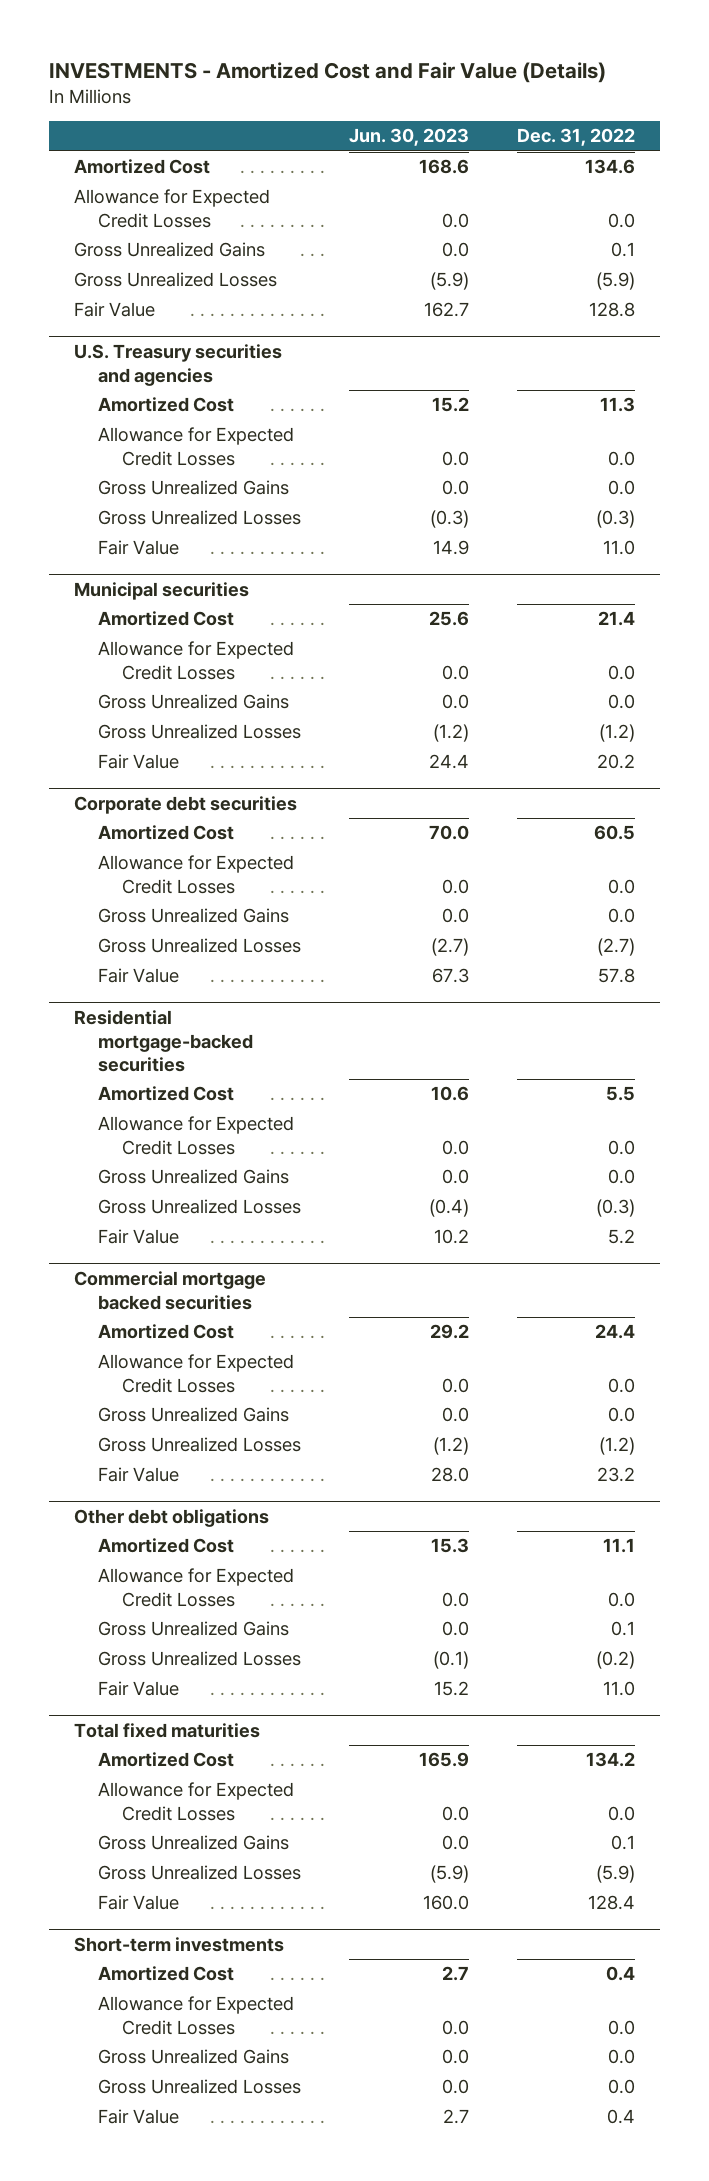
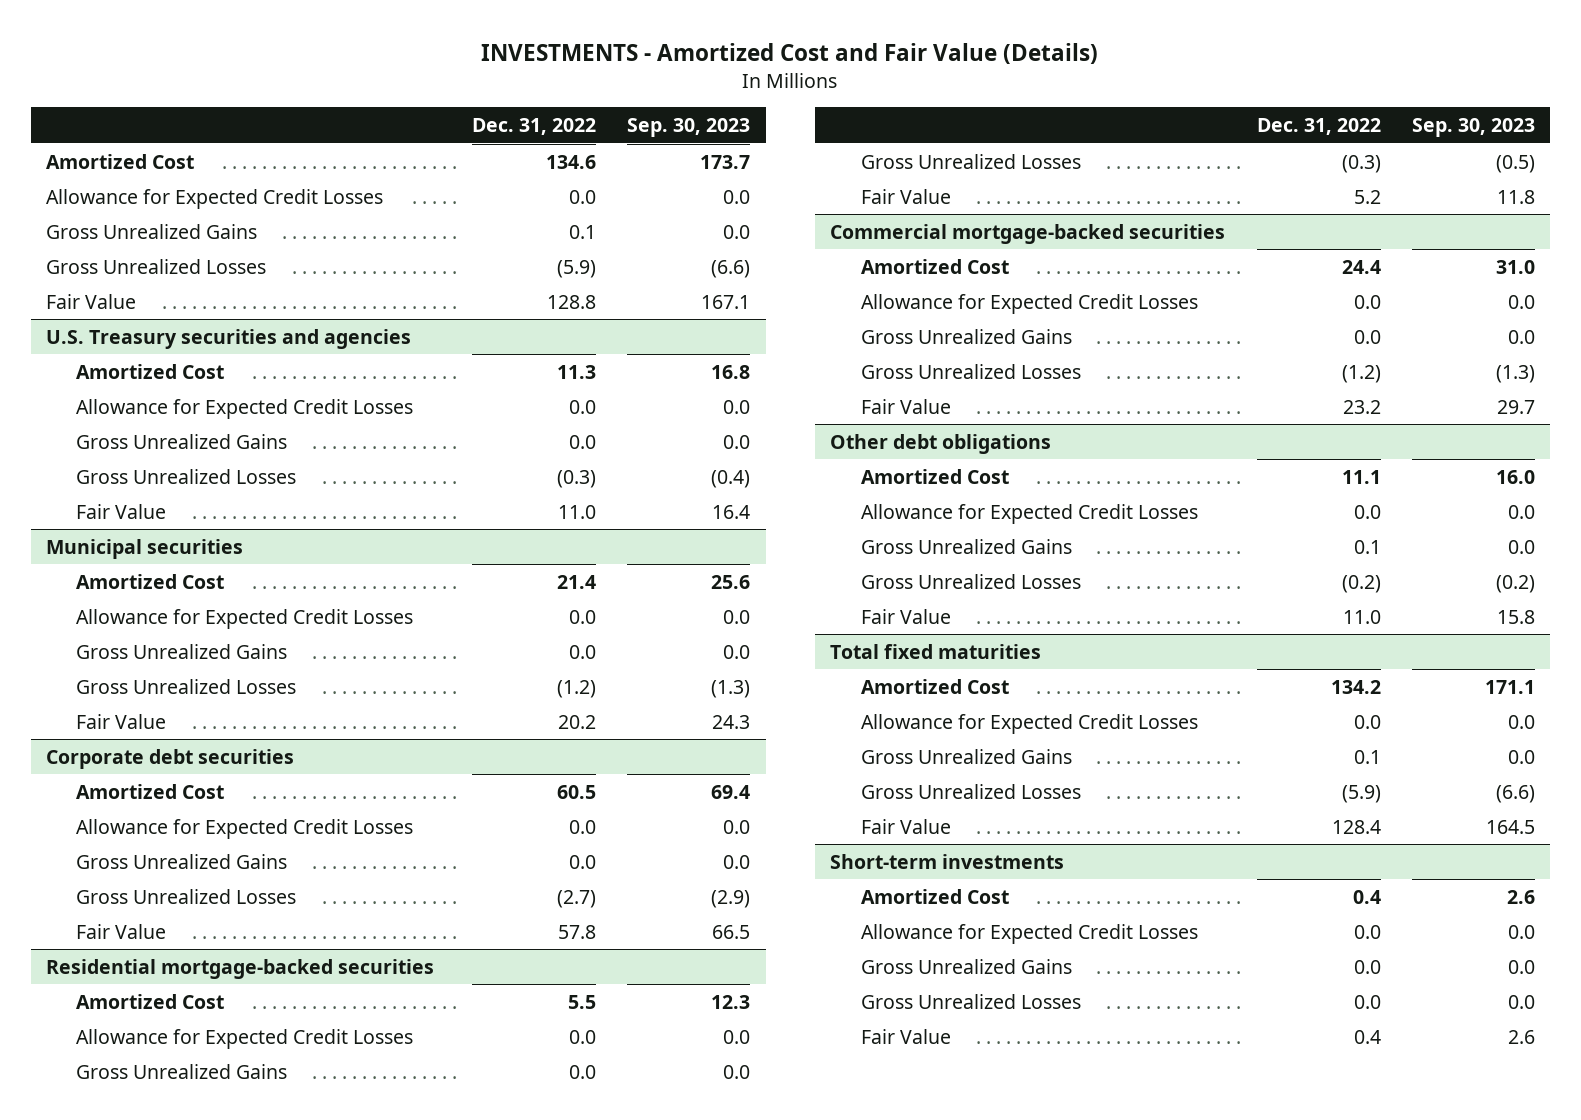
- | Jun. 30, 2023 | Dec. 31, 2022
+ | Dec. 31, 2022 | Sep. 30, 2023
- Commercial mortgage backed securities
+ Commercial mortgage-backed securities

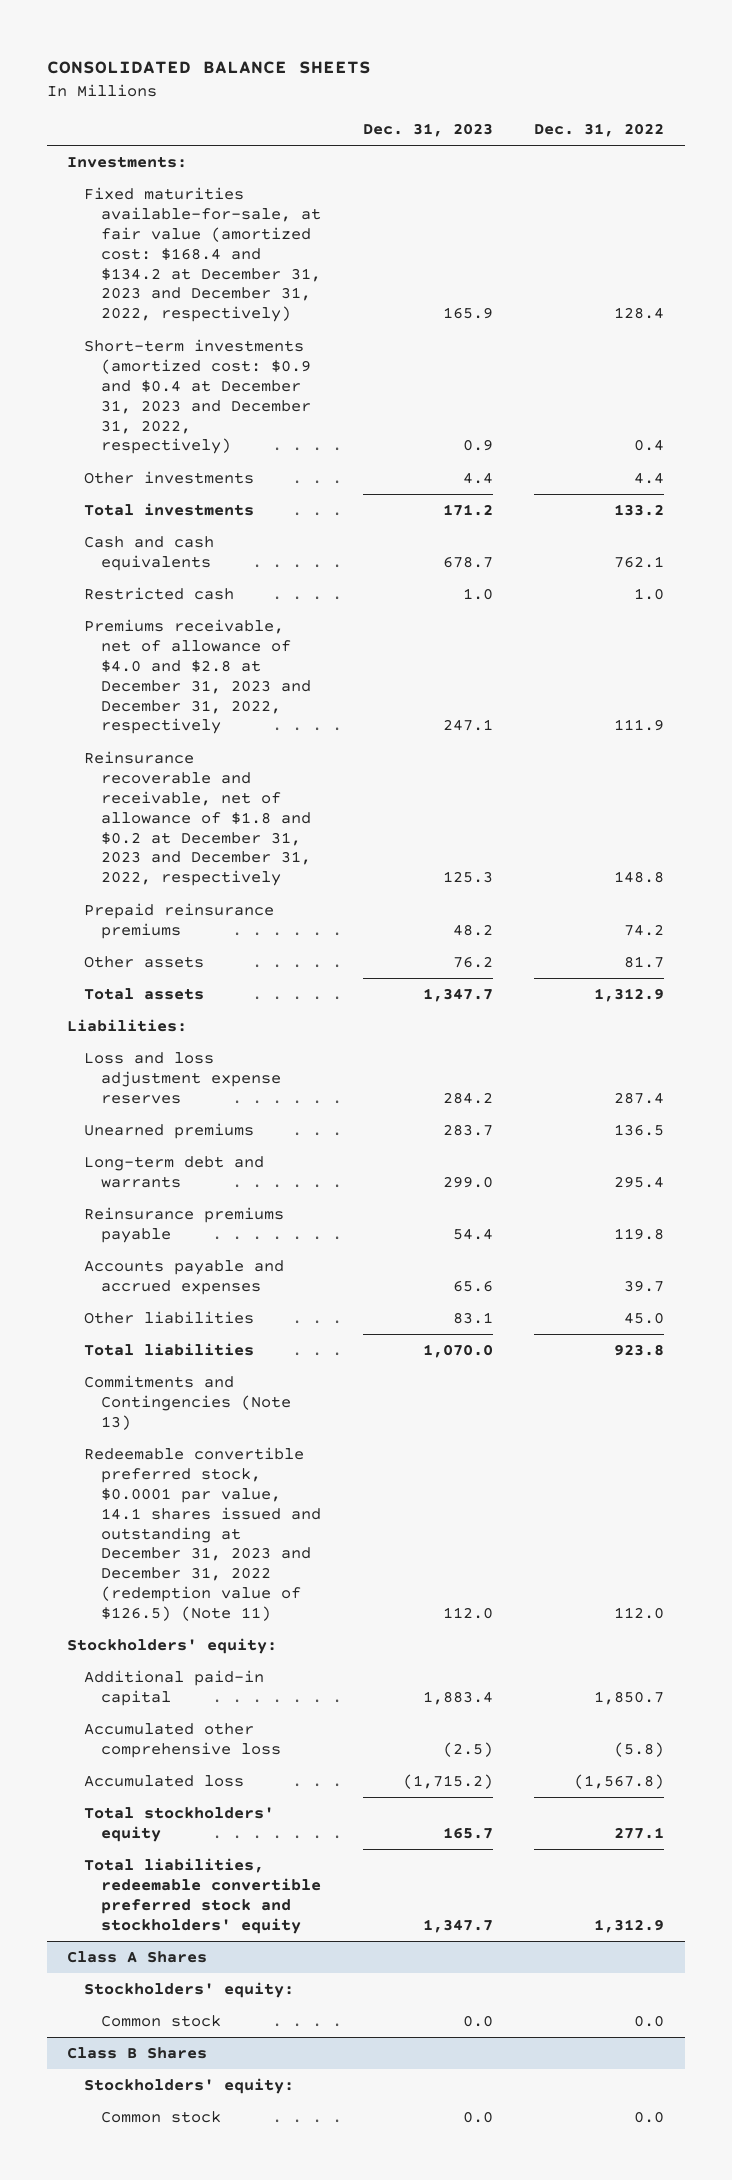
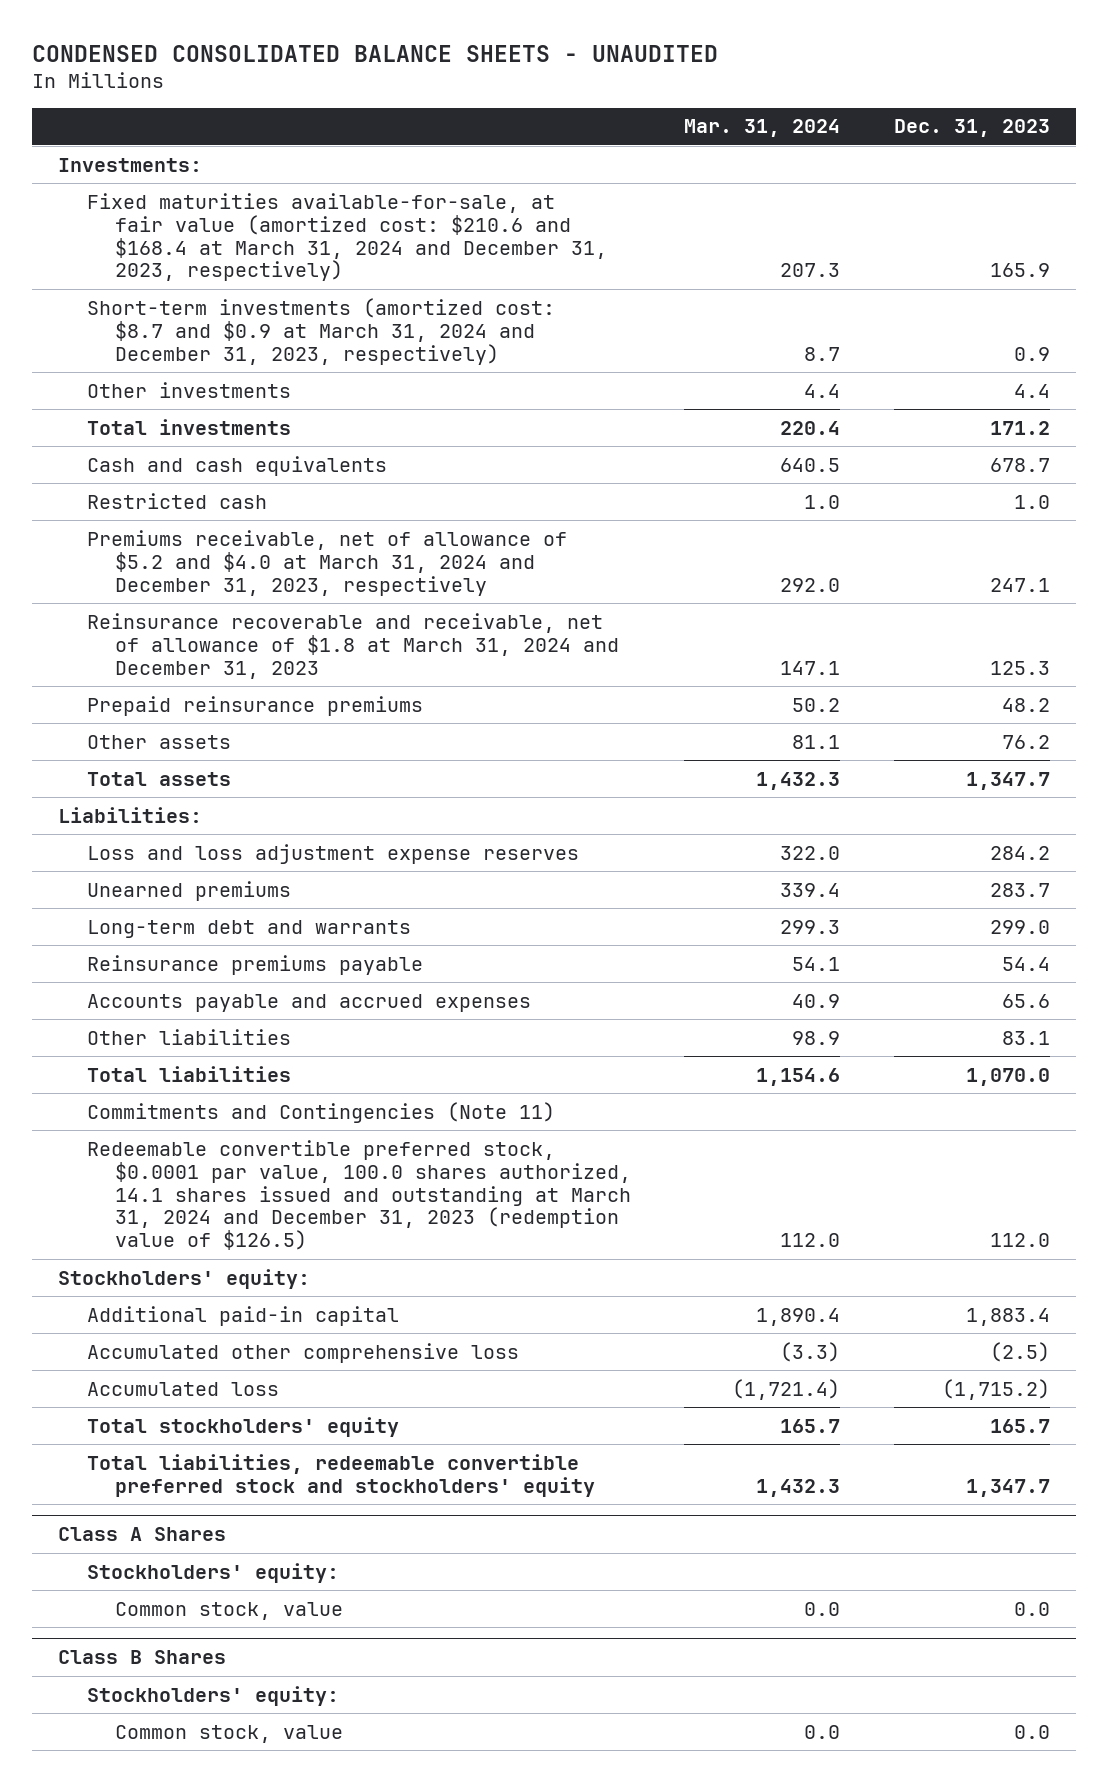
- CONSOLIDATED BALANCE SHEETS
+ CONDENSED CONSOLIDATED BALANCE SHEETS - UNAUDITED
- | Dec. 31, 2023 | Dec. 31, 2022
+ | Mar. 31, 2024 | Dec. 31, 2023
- Fixed maturities available-for-sale, at fair value (amortized cost: $168.4 and $134.2 at December 31, 2023 and December 31, 2022, respectively) | 165.9 | 128.4
- Short-term investments (amortized cost: $0.9 and $0.4 at December 31, 2023 and December 31, 2022, respectively) | 0.9 | 0.4
+ Fixed maturities available-for-sale, at fair value (amortized cost: $210.6 and $168.4 at March 31, 2024 and December 31, 2023, respectively) | 207.3 | 165.9
+ Short-term investments (amortized cost: $8.7 and $0.9 at March 31, 2024 and December 31, 2023, respectively) | 8.7 | 0.9
- Premiums receivable, net of allowance of $4.0 and $2.8 at December 31, 2023 and December 31, 2022, respectively | 247.1 | 111.9
- Reinsurance recoverable and receivable, net of allowance of $1.8 and $0.2 at December 31, 2023 and December 31, 2022, respectively | 125.3 | 148.8
+ Premiums receivable, net of allowance of $5.2 and $4.0 at March 31, 2024 and December 31, 2023, respectively | 292.0 | 247.1
+ Reinsurance recoverable and receivable, net of allowance of $1.8 at March 31, 2024 and December 31, 2023 | 147.1 | 125.3
- Commitments and Contingencies (Note 13)
- Redeemable convertible preferred stock, $0.0001 par value, 14.1 shares issued and outstanding at December 31, 2023 and December 31, 2022 (redemption value of $126.5) (Note 11) | 112.0 | 112.0
+ Commitments and Contingencies (Note 11)
+ Redeemable convertible preferred stock, $0.0001 par value, 100.0 shares authorized, 14.1 shares issued and outstanding at March 31, 2024 and December 31, 2023 (redemption value of $126.5) | 112.0 | 112.0
@ Class A Shares
- Common stock | 0.0 | 0.0
+ Common stock, value | 0.0 | 0.0
@ Class B Shares
- Common stock | 0.0 | 0.0
+ Common stock, value | 0.0 | 0.0

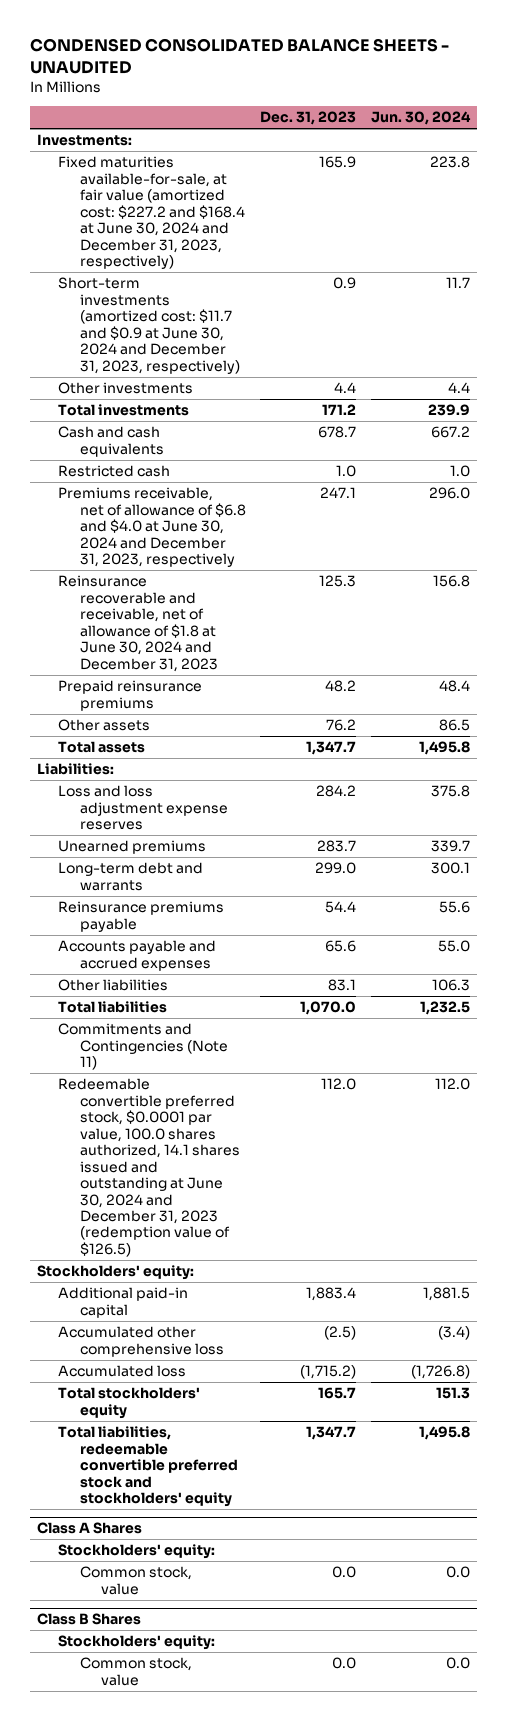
- | Mar. 31, 2024 | Dec. 31, 2023
+ | Dec. 31, 2023 | Jun. 30, 2024
- Fixed maturities available-for-sale, at fair value (amortized cost: $210.6 and $168.4 at March 31, 2024 and December 31, 2023, respectively) | 207.3 | 165.9
- Short-term investments (amortized cost: $8.7 and $0.9 at March 31, 2024 and December 31, 2023, respectively) | 8.7 | 0.9
+ Fixed maturities available-for-sale, at fair value (amortized cost: $227.2 and $168.4 at June 30, 2024 and December 31, 2023, respectively) | 165.9 | 223.8
+ Short-term investments (amortized cost: $11.7 and $0.9 at June 30, 2024 and December 31, 2023, respectively) | 0.9 | 11.7
- Premiums receivable, net of allowance of $5.2 and $4.0 at March 31, 2024 and December 31, 2023, respectively | 292.0 | 247.1
- Reinsurance recoverable and receivable, net of allowance of $1.8 at March 31, 2024 and December 31, 2023 | 147.1 | 125.3
+ Premiums receivable, net of allowance of $6.8 and $4.0 at June 30, 2024 and December 31, 2023, respectively | 247.1 | 296.0
+ Reinsurance recoverable and receivable, net of allowance of $1.8 at June 30, 2024 and December 31, 2023 | 125.3 | 156.8
- Redeemable convertible preferred stock, $0.0001 par value, 100.0 shares authorized, 14.1 shares issued and outstanding at March 31, 2024 and December 31, 2023 (redemption value of $126.5) | 112.0 | 112.0
+ Redeemable convertible preferred stock, $0.0001 par value, 100.0 shares authorized, 14.1 shares issued and outstanding at June 30, 2024 and December 31, 2023 (redemption value of $126.5) | 112.0 | 112.0

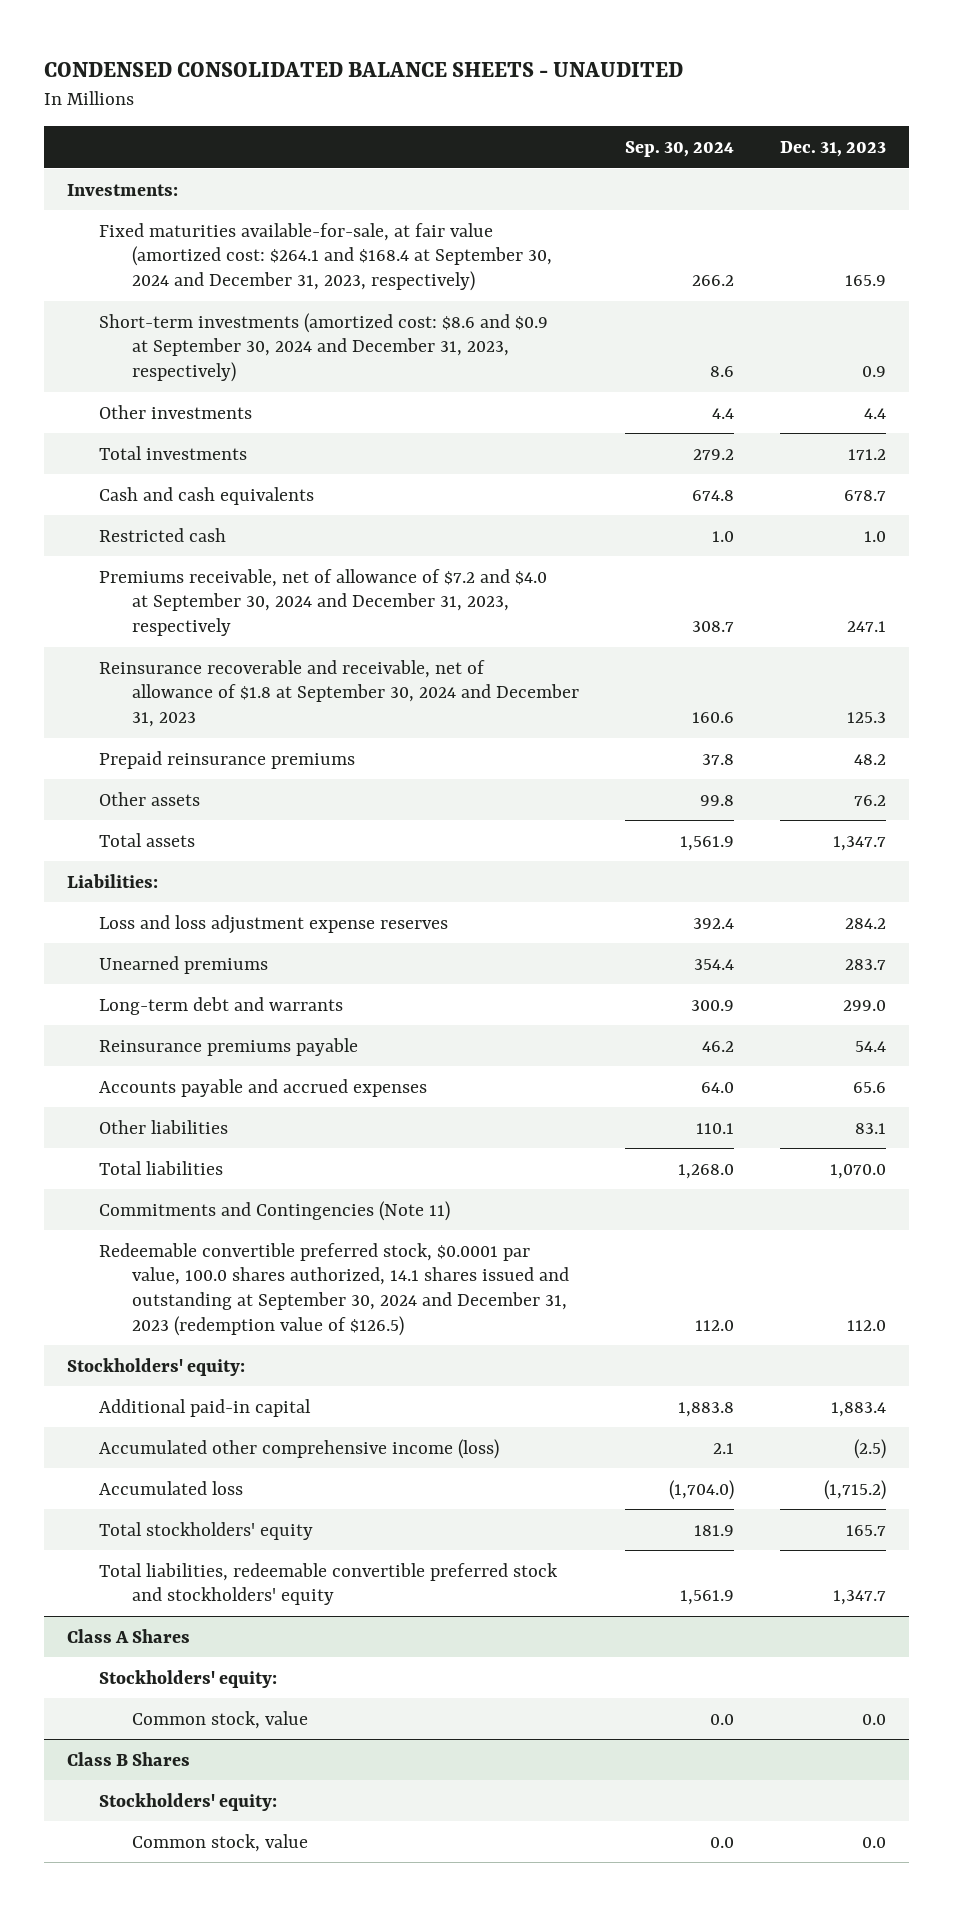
- | Dec. 31, 2023 | Jun. 30, 2024
+ | Sep. 30, 2024 | Dec. 31, 2023
- Fixed maturities available-for-sale, at fair value (amortized cost: $227.2 and $168.4 at June 30, 2024 and December 31, 2023, respectively) | 165.9 | 223.8
- Short-term investments (amortized cost: $11.7 and $0.9 at June 30, 2024 and December 31, 2023, respectively) | 0.9 | 11.7
+ Fixed maturities available-for-sale, at fair value (amortized cost: $264.1 and $168.4 at September 30, 2024 and December 31, 2023, respectively) | 266.2 | 165.9
+ Short-term investments (amortized cost: $8.6 and $0.9 at September 30, 2024 and December 31, 2023, respectively) | 8.6 | 0.9
- Premiums receivable, net of allowance of $6.8 and $4.0 at June 30, 2024 and December 31, 2023, respectively | 247.1 | 296.0
- Reinsurance recoverable and receivable, net of allowance of $1.8 at June 30, 2024 and December 31, 2023 | 125.3 | 156.8
+ Premiums receivable, net of allowance of $7.2 and $4.0 at September 30, 2024 and December 31, 2023, respectively | 308.7 | 247.1
+ Reinsurance recoverable and receivable, net of allowance of $1.8 at September 30, 2024 and December 31, 2023 | 160.6 | 125.3
- Redeemable convertible preferred stock, $0.0001 par value, 100.0 shares authorized, 14.1 shares issued and outstanding at June 30, 2024 and December 31, 2023 (redemption value of $126.5) | 112.0 | 112.0
+ Redeemable convertible preferred stock, $0.0001 par value, 100.0 shares authorized, 14.1 shares issued and outstanding at September 30, 2024 and December 31, 2023 (redemption value of $126.5) | 112.0 | 112.0
- Accumulated other comprehensive loss | (2.5) | (3.4)
+ Accumulated other comprehensive income (loss) | 2.1 | (2.5)

